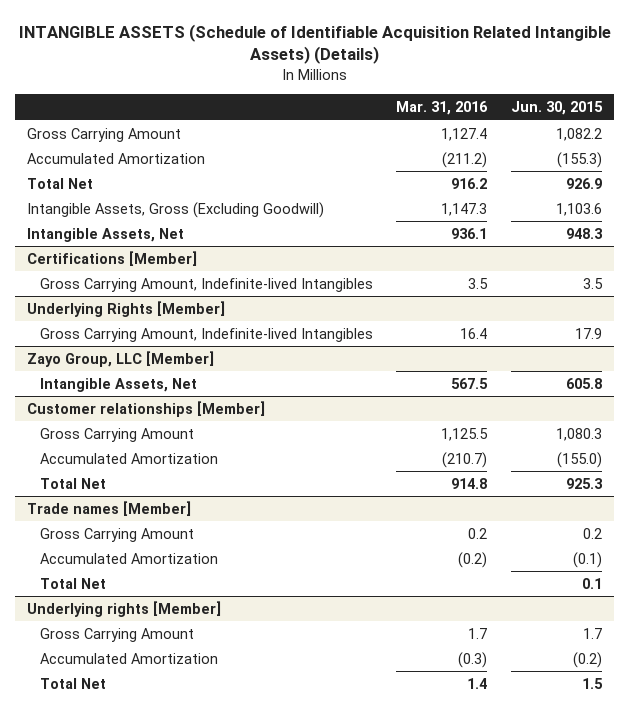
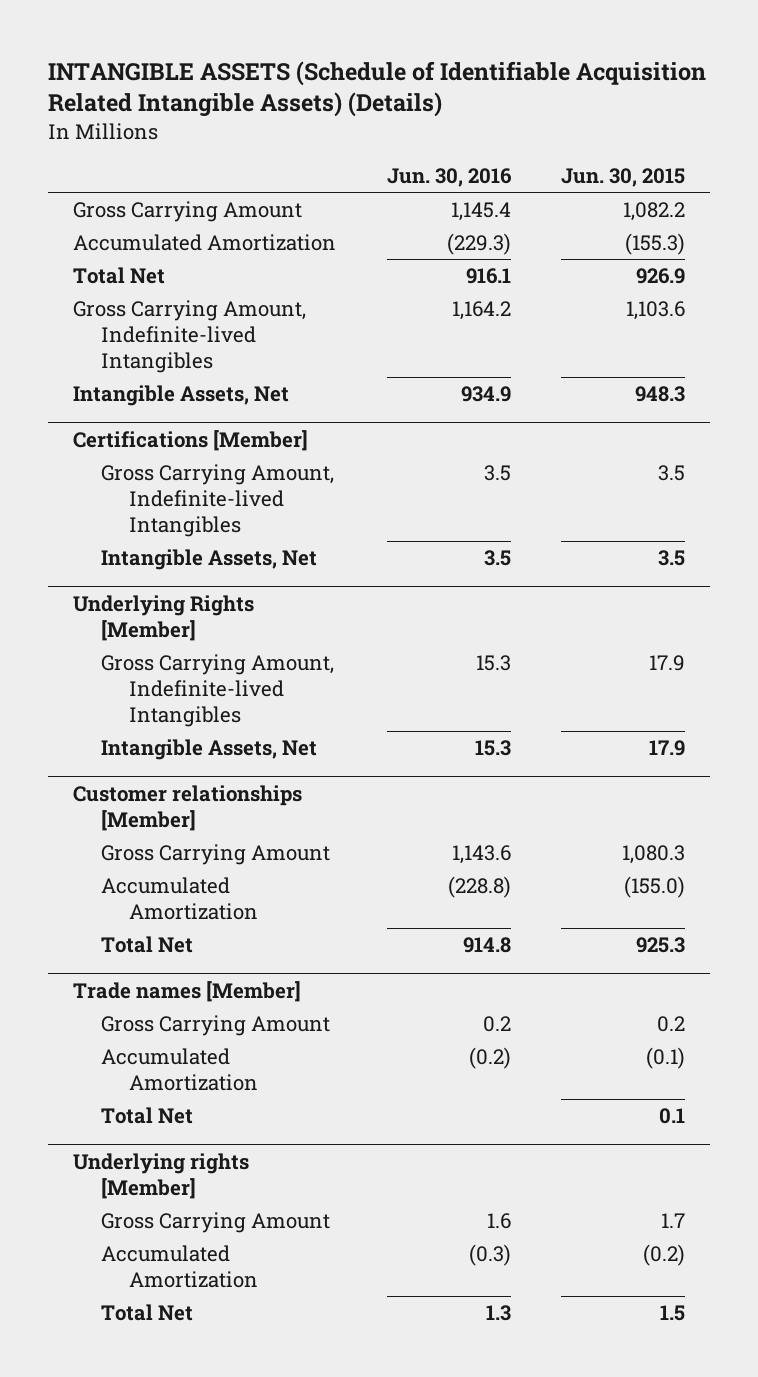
- | Mar. 31, 2016 | Jun. 30, 2015
+ | Jun. 30, 2016 | Jun. 30, 2015
- Intangible Assets, Gross (Excluding Goodwill) | 1,147.3 | 1,103.6
+ Gross Carrying Amount, Indefinite-lived Intangibles | 1,164.2 | 1,103.6
@ Certifications [Member]
+ Intangible Assets, Net | 3.5 | 3.5
- Zayo Group, LLC [Member]
- Intangible Assets, Net | 567.5 | 605.8
@ Underlying Rights [Member]
+ Intangible Assets, Net | 15.3 | 17.9

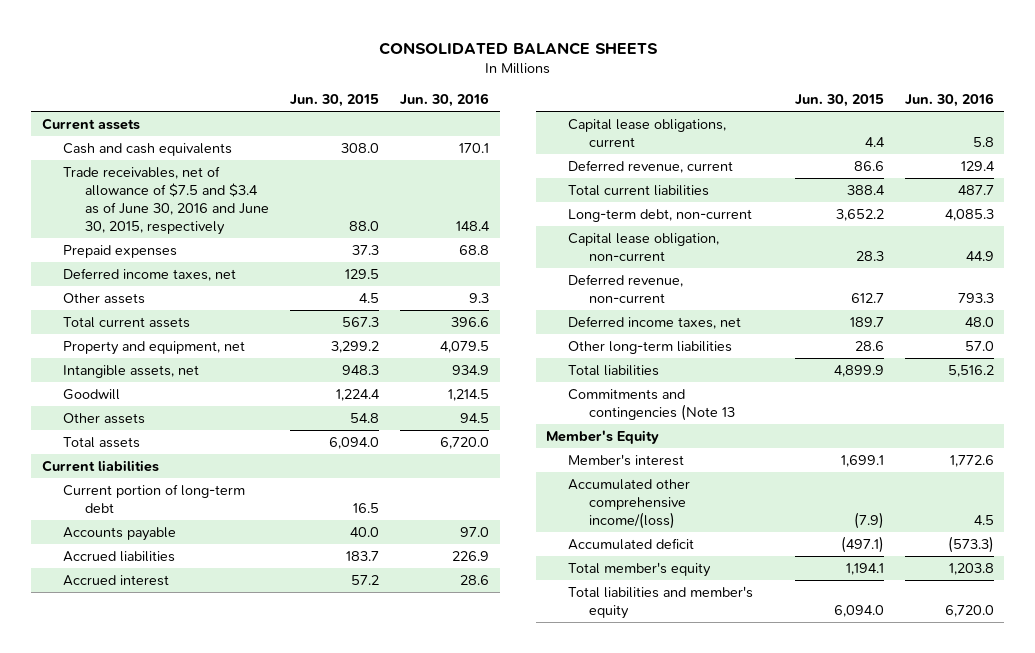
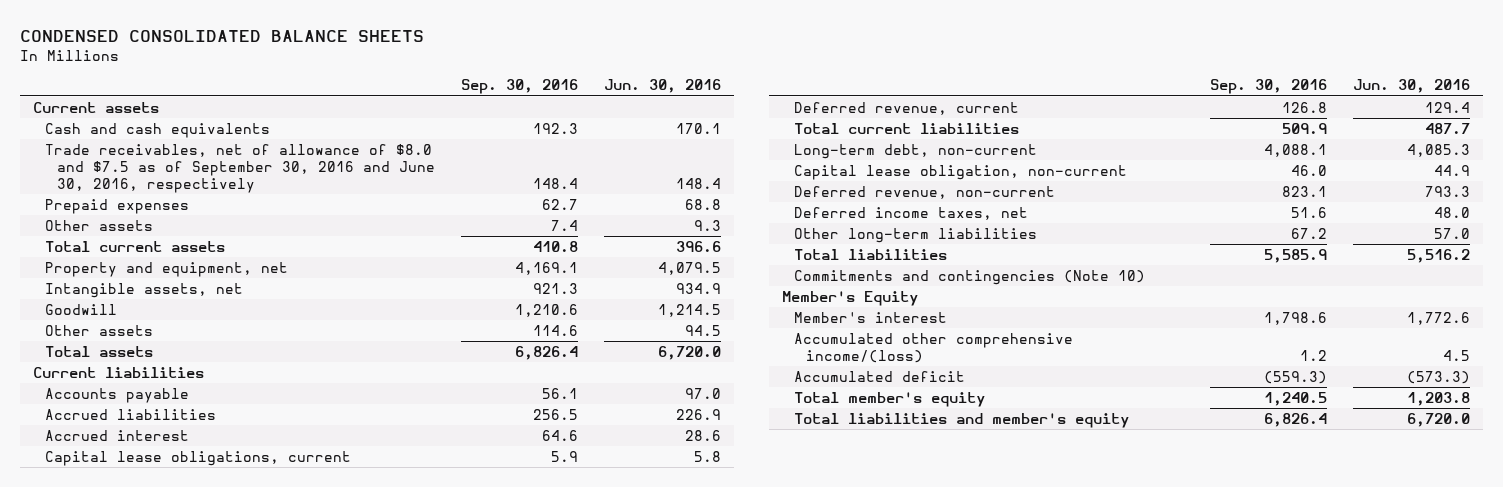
- CONSOLIDATED BALANCE SHEETS
+ CONDENSED CONSOLIDATED BALANCE SHEETS
- | Jun. 30, 2015 | Jun. 30, 2016
+ | Sep. 30, 2016 | Jun. 30, 2016
- Trade receivables, net of allowance of $7.5 and $3.4 as of June 30, 2016 and June 30, 2015, respectively | 88.0 | 148.4
+ Trade receivables, net of allowance of $8.0 and $7.5 as of September 30, 2016 and June 30, 2016, respectively | 148.4 | 148.4
- Deferred income taxes, net | 129.5 |
- Current portion of long-term debt | 16.5 |
- Commitments and contingencies (Note 13
+ Commitments and contingencies (Note 10)

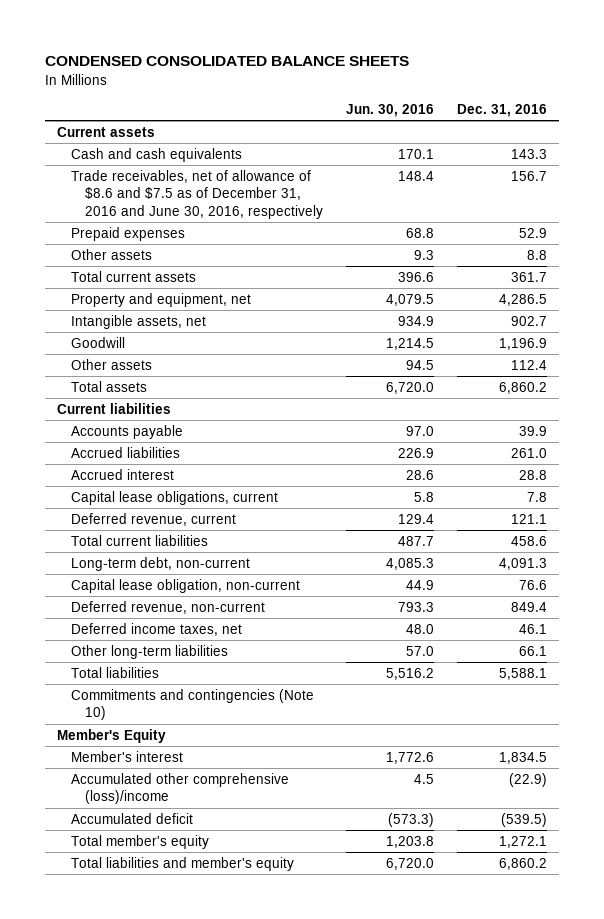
- | Sep. 30, 2016 | Jun. 30, 2016
+ | Jun. 30, 2016 | Dec. 31, 2016
- Trade receivables, net of allowance of $8.0 and $7.5 as of September 30, 2016 and June 30, 2016, respectively | 148.4 | 148.4
+ Trade receivables, net of allowance of $8.6 and $7.5 as of December 31, 2016 and June 30, 2016, respectively | 148.4 | 156.7
- Accumulated other comprehensive income/(loss) | 1.2 | 4.5
+ Accumulated other comprehensive (loss)/income | 4.5 | (22.9)

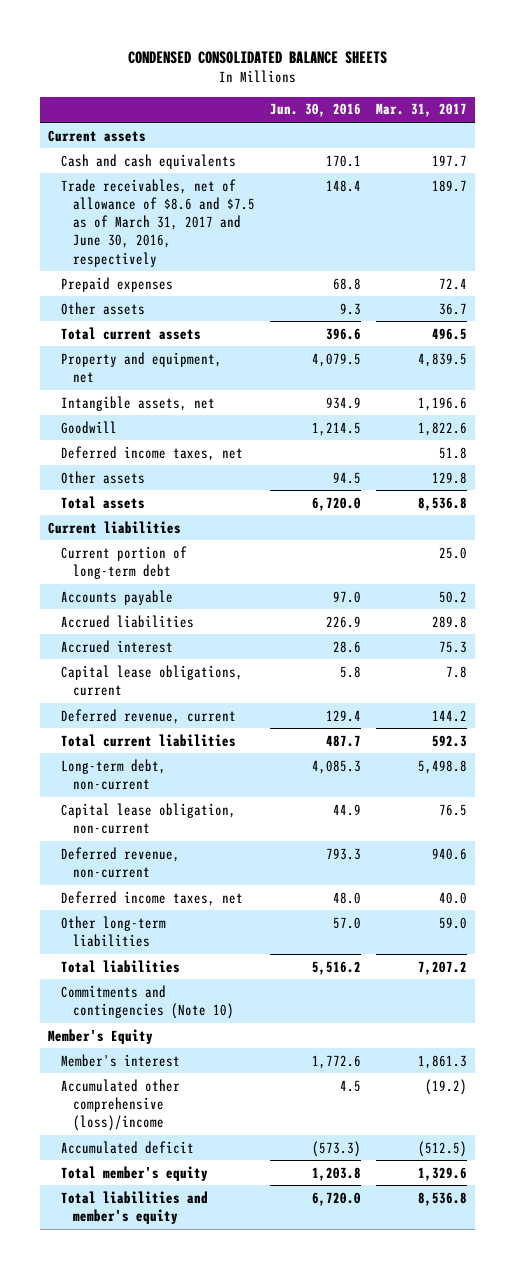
- | Jun. 30, 2016 | Dec. 31, 2016
+ | Jun. 30, 2016 | Mar. 31, 2017
- Trade receivables, net of allowance of $8.6 and $7.5 as of December 31, 2016 and June 30, 2016, respectively | 148.4 | 156.7
+ Trade receivables, net of allowance of $8.6 and $7.5 as of March 31, 2017 and June 30, 2016, respectively | 148.4 | 189.7
+ Deferred income taxes, net | | 51.8
+ Current portion of long-term debt | | 25.0

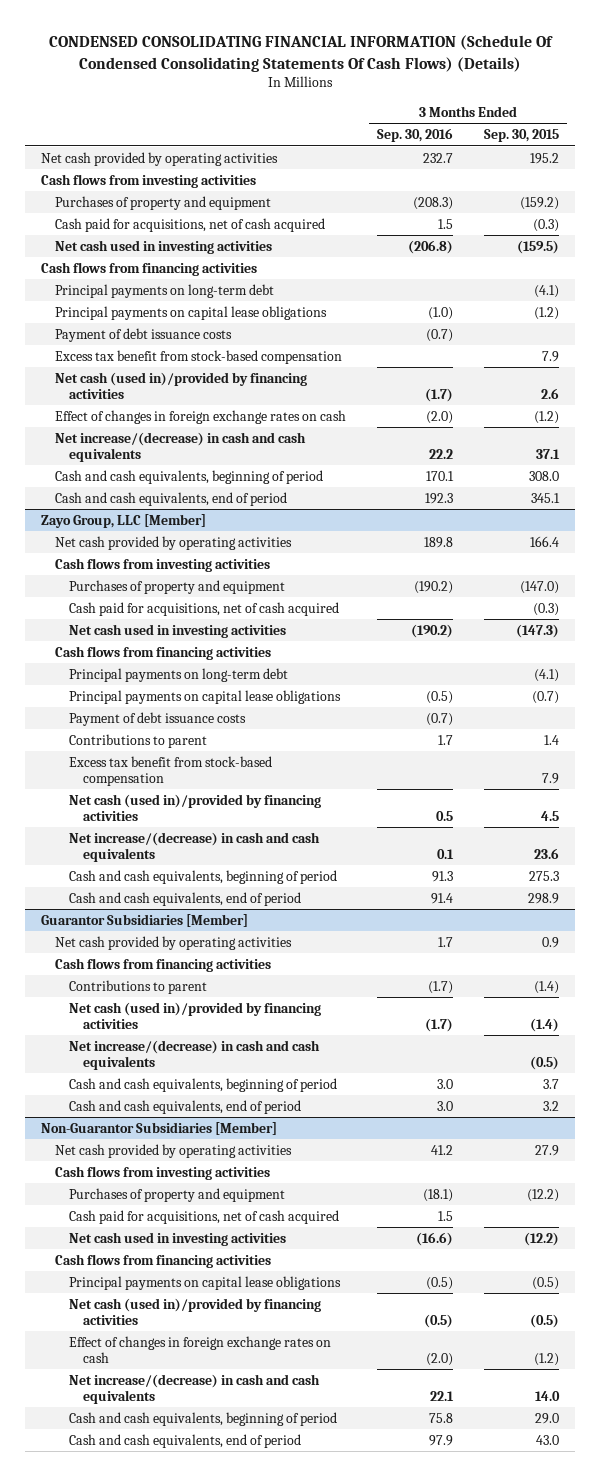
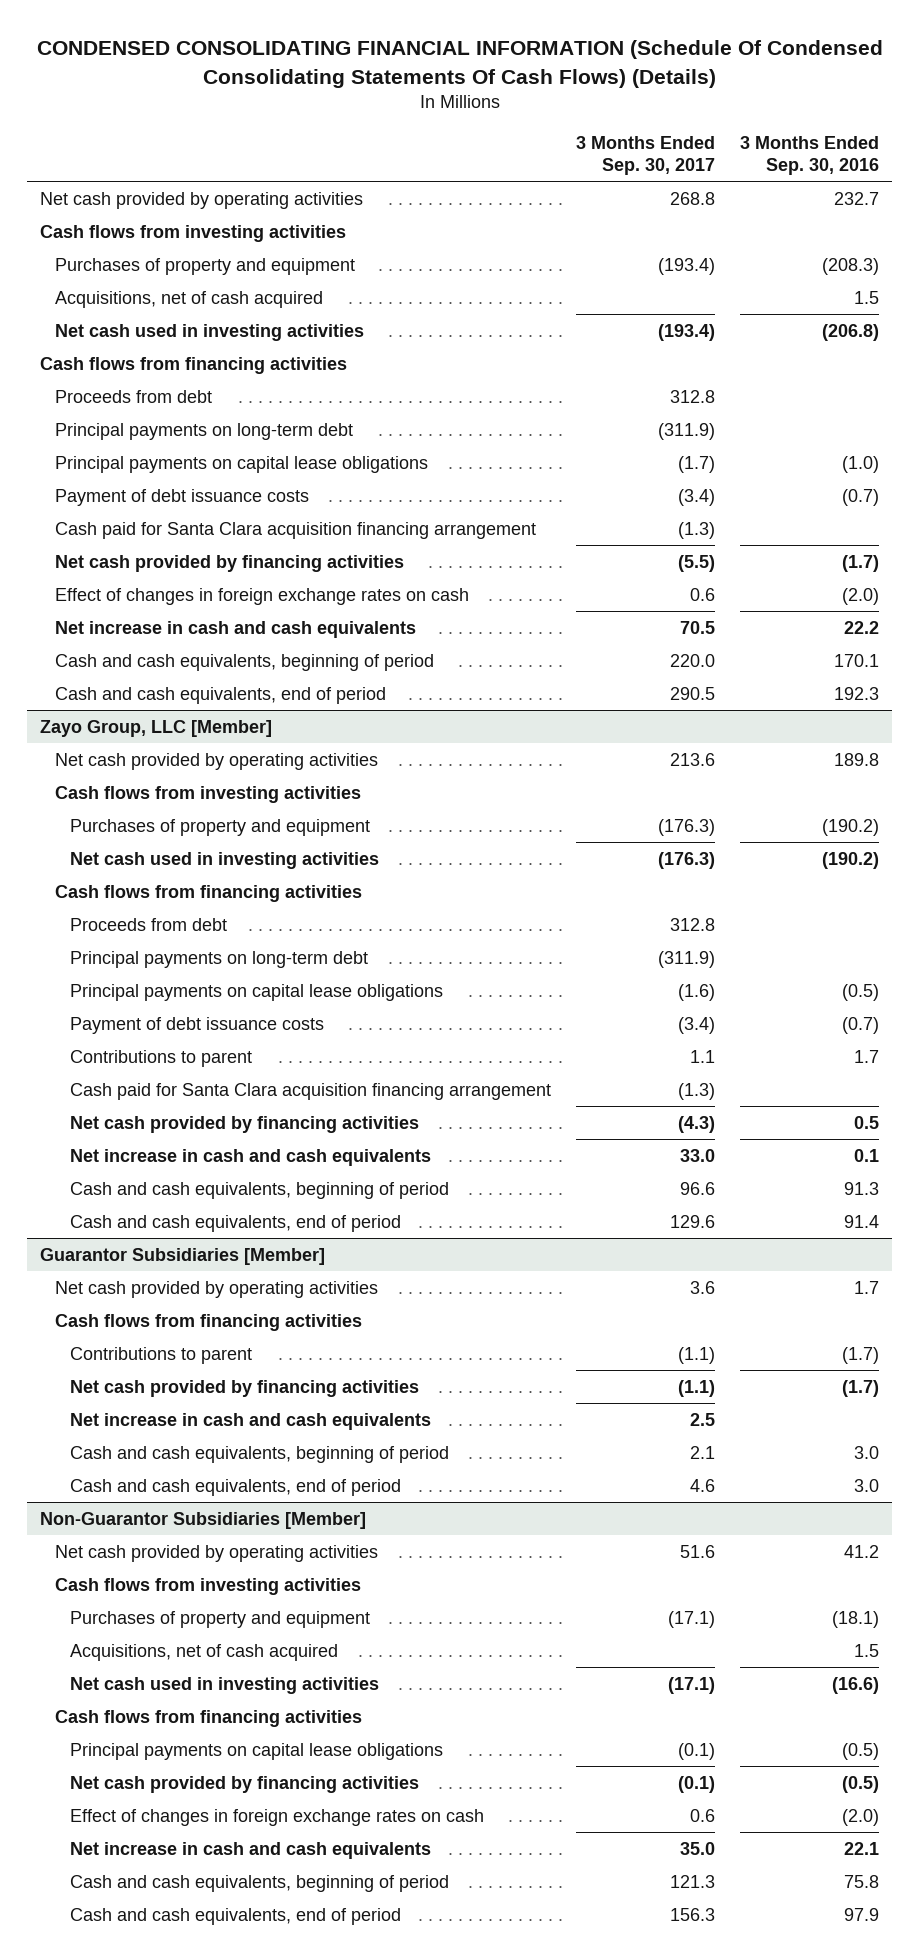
- | 3 Months Ended Sep. 30, 2016 | 3 Months Ended Sep. 30, 2015
+ | 3 Months Ended Sep. 30, 2017 | 3 Months Ended Sep. 30, 2016
- Cash paid for acquisitions, net of cash acquired | 1.5 | (0.3)
+ Acquisitions, net of cash acquired | | 1.5
+ Proceeds from debt | 312.8 |
- Excess tax benefit from stock-based compensation | | 7.9
- Net cash (used in)/provided by financing activities | (1.7) | 2.6
+ Cash paid for Santa Clara acquisition financing arrangement | (1.3) |
+ Net cash provided by financing activities | (5.5) | (1.7)
- Net increase/(decrease) in cash and cash equivalents | 22.2 | 37.1
+ Net increase in cash and cash equivalents | 70.5 | 22.2
@ Zayo Group, LLC [Member]
- Cash paid for acquisitions, net of cash acquired | | (0.3)
+ Proceeds from debt | 312.8 |
- Excess tax benefit from stock-based compensation | | 7.9
- Net cash (used in)/provided by financing activities | 0.5 | 4.5
- Net increase/(decrease) in cash and cash equivalents | 0.1 | 23.6
+ Cash paid for Santa Clara acquisition financing arrangement | (1.3) |
+ Net cash provided by financing activities | (4.3) | 0.5
+ Net increase in cash and cash equivalents | 33.0 | 0.1
@ Guarantor Subsidiaries [Member]
- Net cash (used in)/provided by financing activities | (1.7) | (1.4)
- Net increase/(decrease) in cash and cash equivalents | | (0.5)
+ Net cash provided by financing activities | (1.1) | (1.7)
+ Net increase in cash and cash equivalents | 2.5 |
@ Non-Guarantor Subsidiaries [Member]
- Cash paid for acquisitions, net of cash acquired | 1.5 |
+ Acquisitions, net of cash acquired | | 1.5
- Net cash (used in)/provided by financing activities | (0.5) | (0.5)
+ Net cash provided by financing activities | (0.1) | (0.5)
- Net increase/(decrease) in cash and cash equivalents | 22.1 | 14.0
+ Net increase in cash and cash equivalents | 35.0 | 22.1

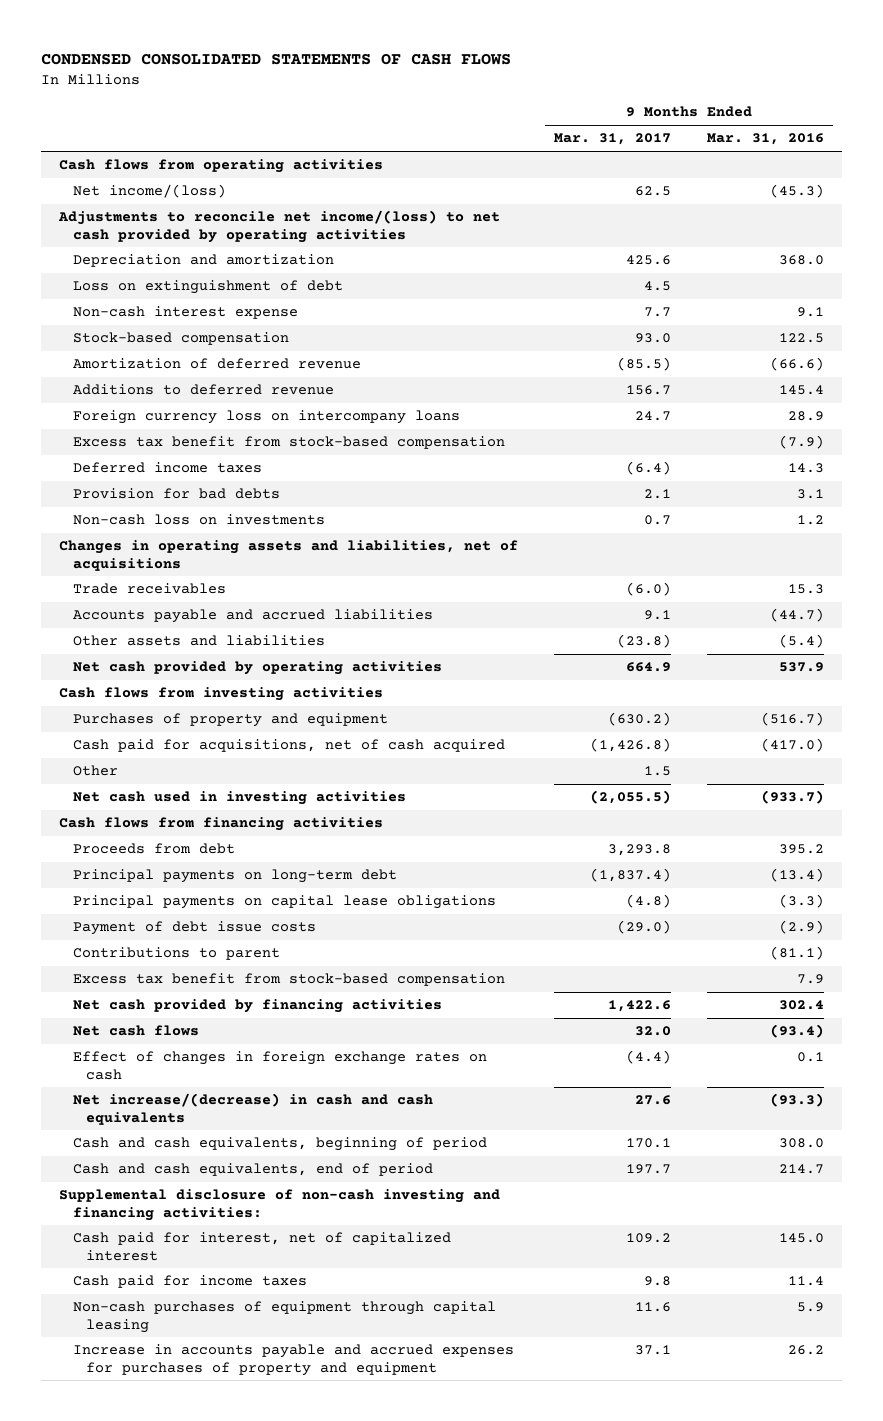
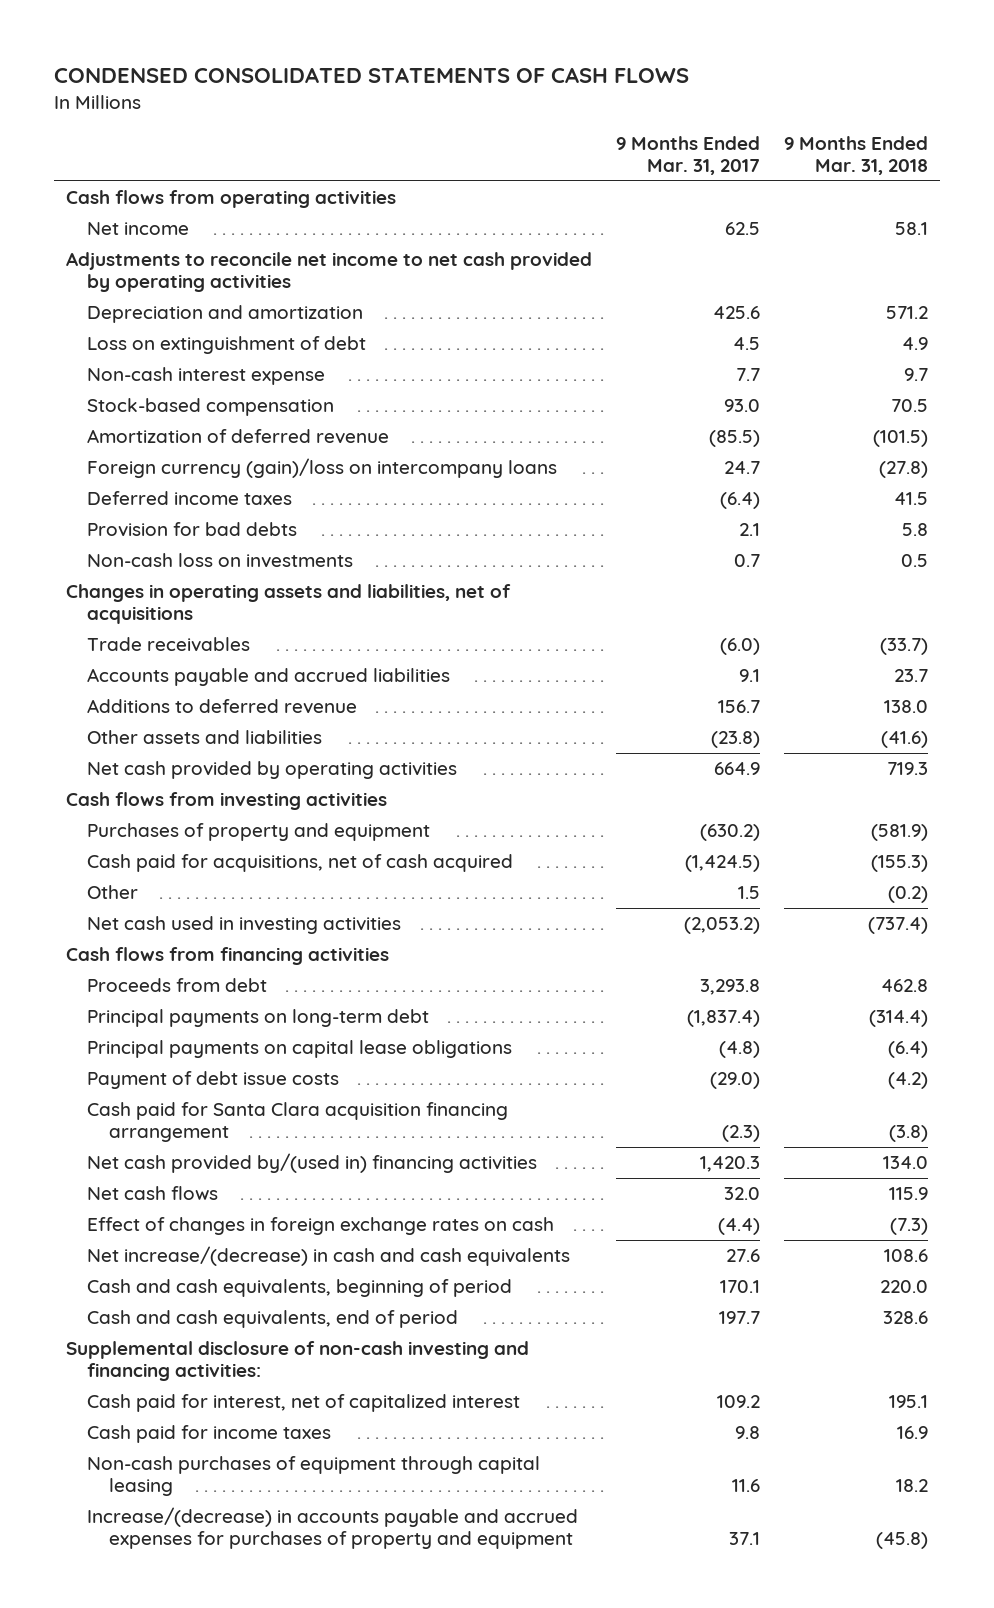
- | 9 Months Ended Mar. 31, 2017 | 9 Months Ended Mar. 31, 2016
+ | 9 Months Ended Mar. 31, 2017 | 9 Months Ended Mar. 31, 2018
- Net income/(loss) | 62.5 | (45.3)
- Adjustments to reconcile net income/(loss) to net cash provided by operating activities
+ Net income | 62.5 | 58.1
+ Adjustments to reconcile net income to net cash provided by operating activities
- Foreign currency loss on intercompany loans | 24.7 | 28.9
- Excess tax benefit from stock-based compensation | | (7.9)
+ Foreign currency (gain)/loss on intercompany loans | 24.7 | (27.8)
moved down: Additions to deferred revenue | 156.7 | 138.0
- Cash paid for acquisitions, net of cash acquired | (1,426.8) | (417.0)
+ Cash paid for acquisitions, net of cash acquired | (1,424.5) | (155.3)
- Net cash used in investing activities | (2,055.5) | (933.7)
+ Net cash used in investing activities | (2,053.2) | (737.4)
- Contributions to parent | | (81.1)
- Excess tax benefit from stock-based compensation | | 7.9
- Net cash provided by financing activities | 1,422.6 | 302.4
+ Cash paid for Santa Clara acquisition financing arrangement | (2.3) | (3.8)
+ Net cash provided by/(used in) financing activities | 1,420.3 | 134.0
- Increase in accounts payable and accrued expenses for purchases of property and equipment | 37.1 | 26.2
+ Increase/(decrease) in accounts payable and accrued expenses for purchases of property and equipment | 37.1 | (45.8)

